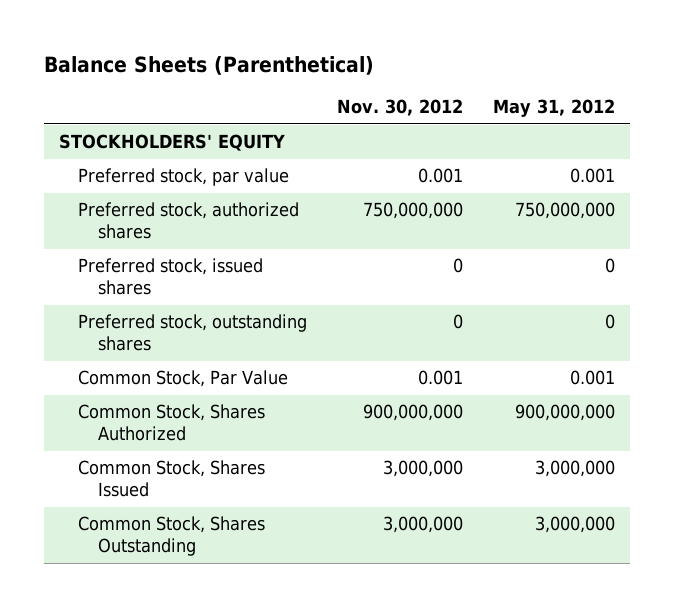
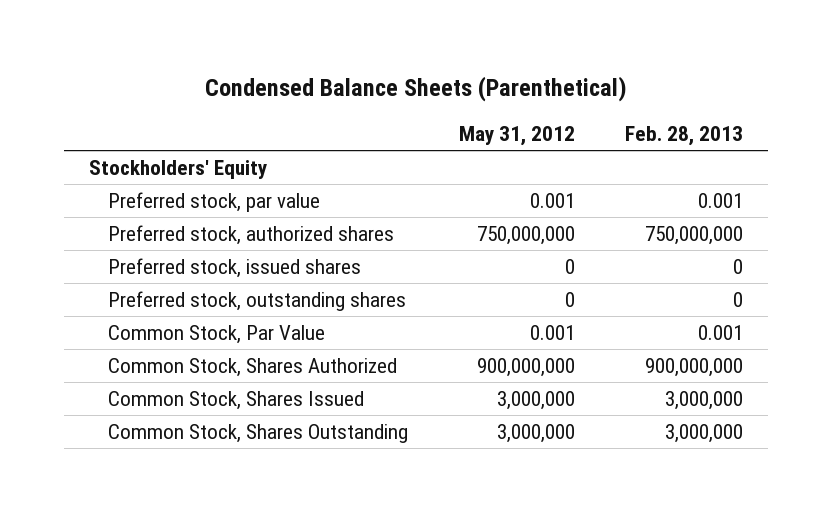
- Balance Sheets (Parenthetical)
+ Condensed Balance Sheets (Parenthetical)
- | Nov. 30, 2012 | May 31, 2012
+ | May 31, 2012 | Feb. 28, 2013
- STOCKHOLDERS' EQUITY
+ Stockholders' Equity

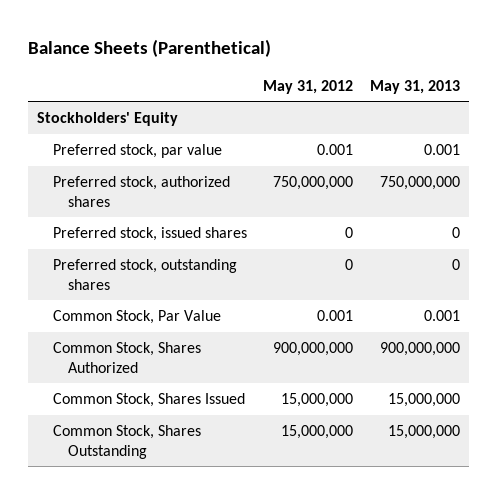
- Condensed Balance Sheets (Parenthetical)
+ Balance Sheets (Parenthetical)
- | May 31, 2012 | Feb. 28, 2013
+ | May 31, 2012 | May 31, 2013
- Common Stock, Shares Issued | 3,000,000 | 3,000,000
- Common Stock, Shares Outstanding | 3,000,000 | 3,000,000
+ Common Stock, Shares Issued | 15,000,000 | 15,000,000
+ Common Stock, Shares Outstanding | 15,000,000 | 15,000,000

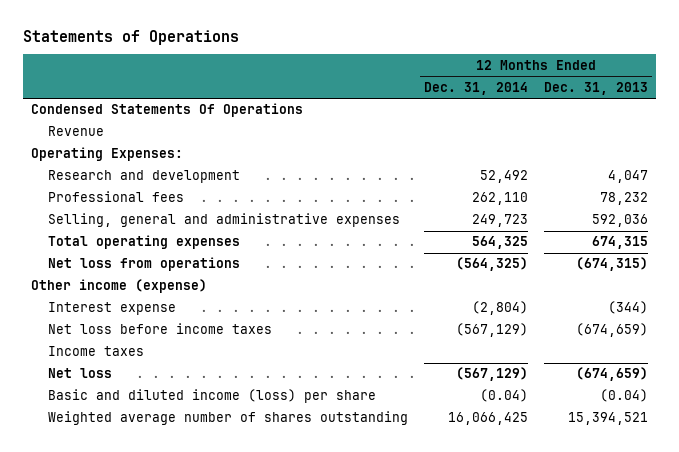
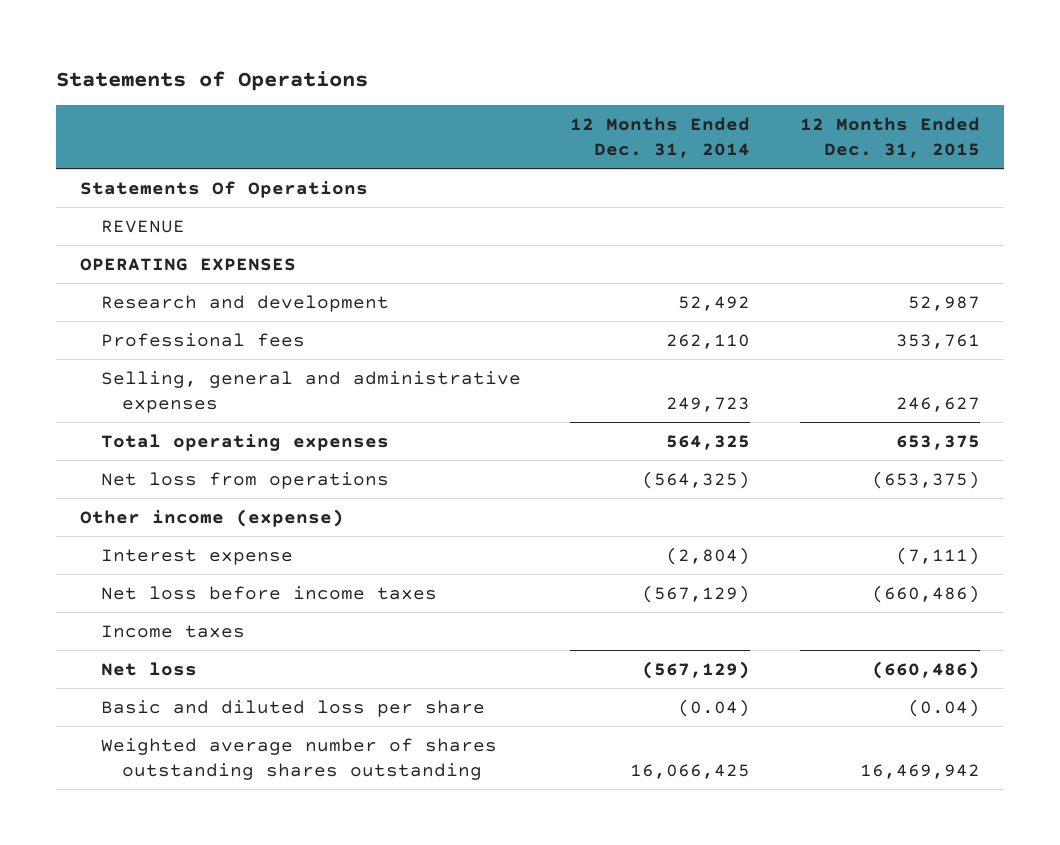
- | 12 Months Ended Dec. 31, 2014 | 12 Months Ended Dec. 31, 2013
+ | 12 Months Ended Dec. 31, 2014 | 12 Months Ended Dec. 31, 2015
- Condensed Statements Of Operations
- Revenue
- Operating Expenses:
+ Statements Of Operations
+ REVENUE
+ OPERATING EXPENSES
- Basic and diluted income (loss) per share | (0.04) | (0.04)
- Weighted average number of shares outstanding | 16,066,425 | 15,394,521
+ Basic and diluted loss per share | (0.04) | (0.04)
+ Weighted average number of shares outstanding shares outstanding | 16,066,425 | 16,469,942

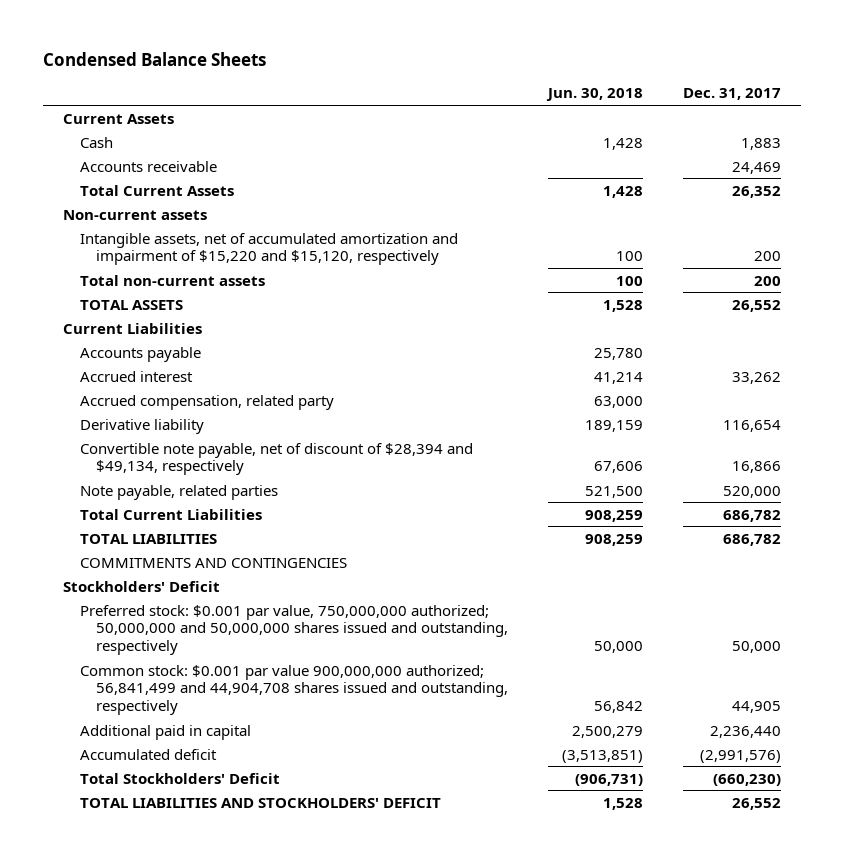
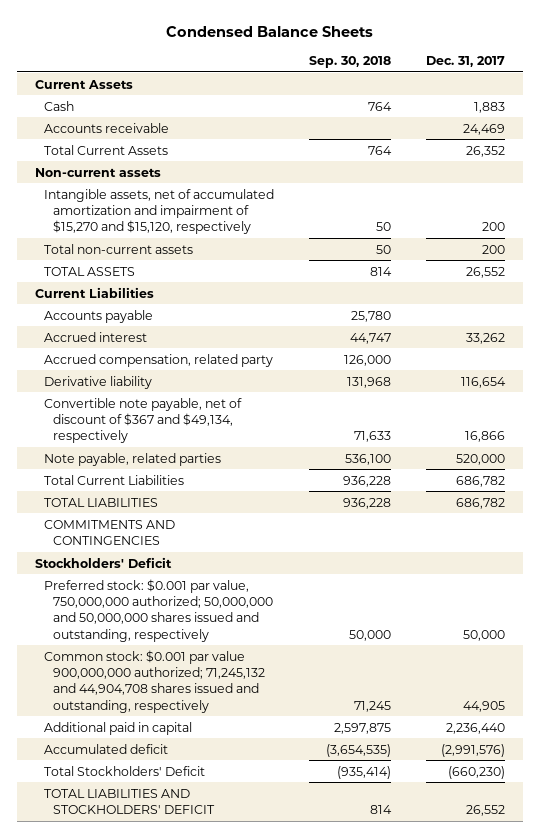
- | Jun. 30, 2018 | Dec. 31, 2017
+ | Sep. 30, 2018 | Dec. 31, 2017
- Intangible assets, net of accumulated amortization and impairment of $15,220 and $15,120, respectively | 100 | 200
+ Intangible assets, net of accumulated amortization and impairment of $15,270 and $15,120, respectively | 50 | 200
- Convertible note payable, net of discount of $28,394 and $49,134, respectively | 67,606 | 16,866
+ Convertible note payable, net of discount of $367 and $49,134, respectively | 71,633 | 16,866
- Common stock: $0.001 par value 900,000,000 authorized; 56,841,499 and 44,904,708 shares issued and outstanding, respectively | 56,842 | 44,905
+ Common stock: $0.001 par value 900,000,000 authorized; 71,245,132 and 44,904,708 shares issued and outstanding, respectively | 71,245 | 44,905

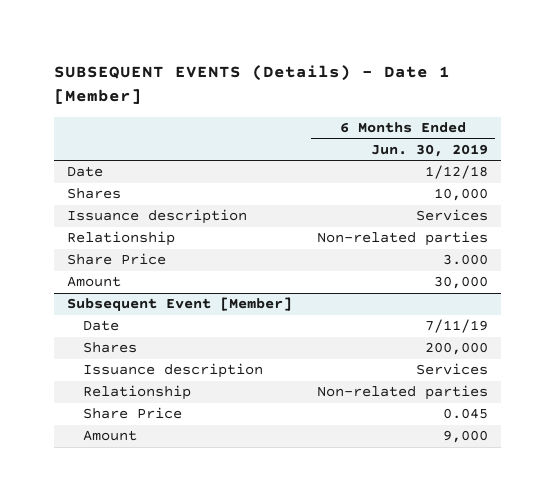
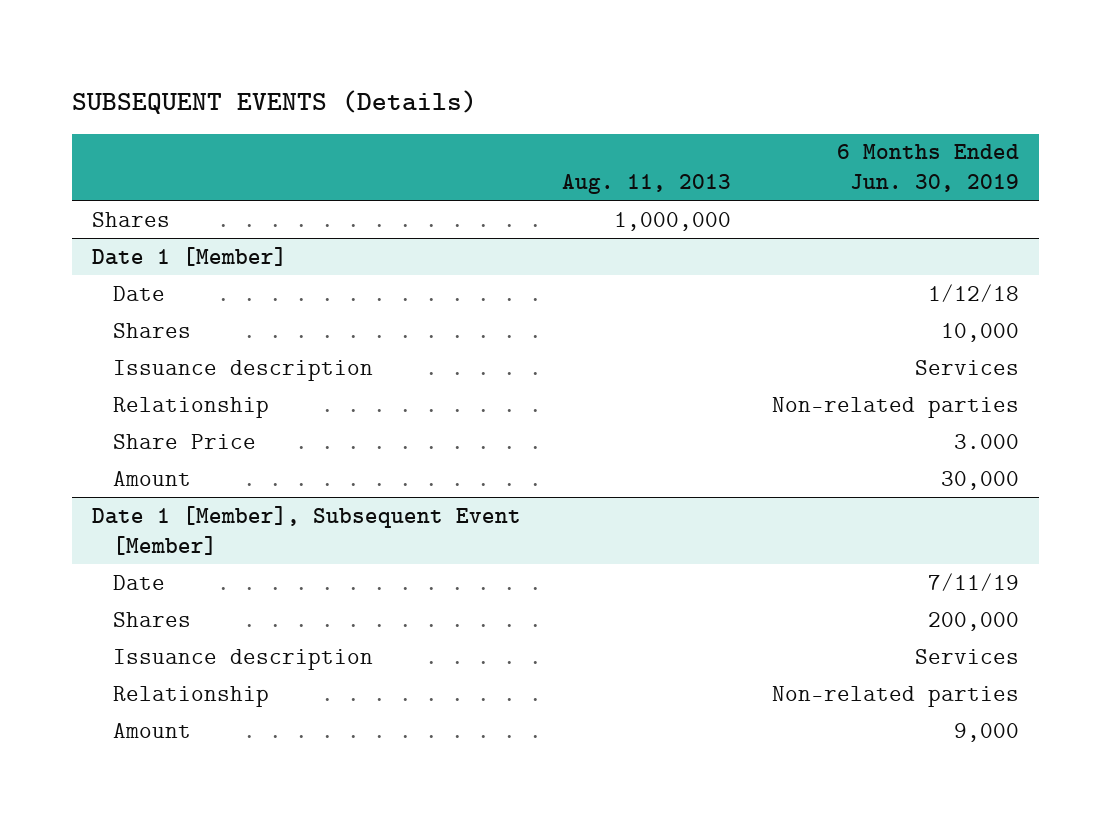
- SUBSEQUENT EVENTS (Details) - Date 1 [Member]
+ SUBSEQUENT EVENTS (Details)
- | 6 Months Ended Jun. 30, 2019
+ | Aug. 11, 2013 | 6 Months Ended Jun. 30, 2019
+ Shares | 1,000,000 |
+ Date 1 [Member]
- Subsequent Event [Member]
+ Date 1 [Member], Subsequent Event [Member]
- Share Price | 0.045

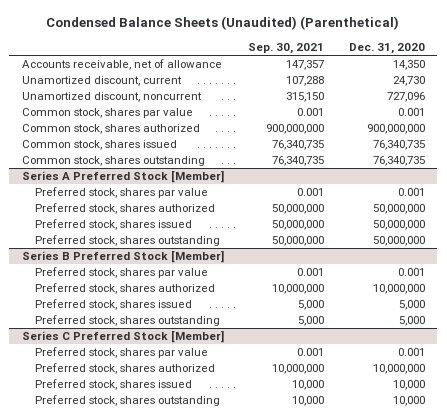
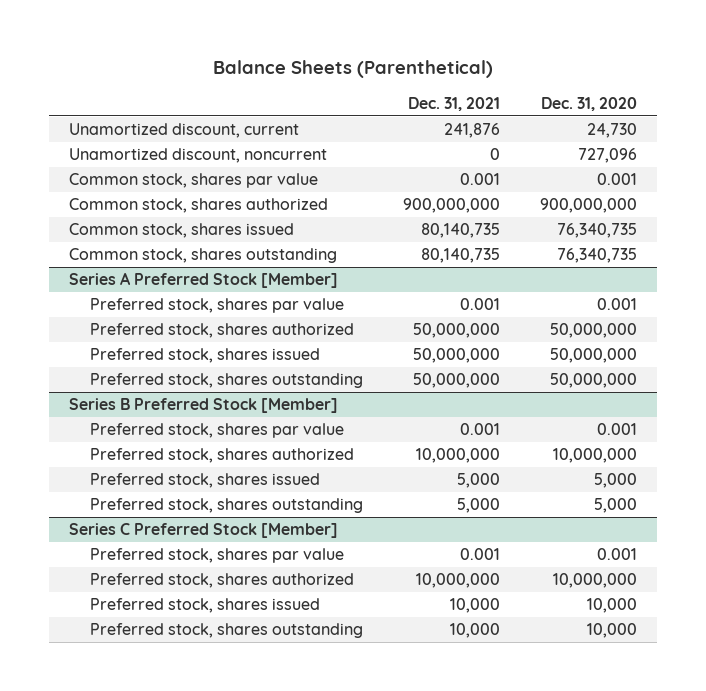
- Condensed Balance Sheets (Unaudited) (Parenthetical)
+ Balance Sheets (Parenthetical)
- | Sep. 30, 2021 | Dec. 31, 2020
+ | Dec. 31, 2021 | Dec. 31, 2020
- Accounts receivable, net of allowance | 147,357 | 14,350

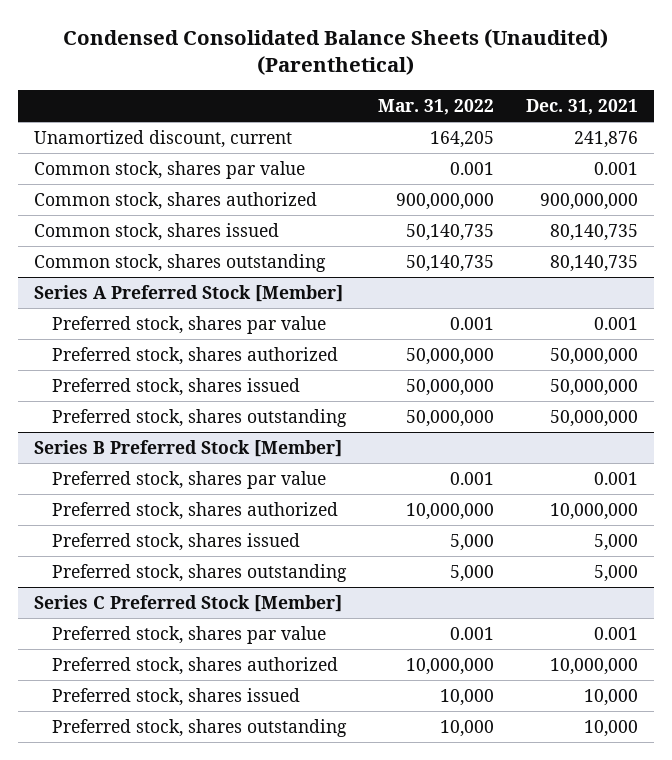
- Balance Sheets (Parenthetical)
+ Condensed Consolidated Balance Sheets (Unaudited) (Parenthetical)
- | Dec. 31, 2021 | Dec. 31, 2020
+ | Mar. 31, 2022 | Dec. 31, 2021
- Unamortized discount, noncurrent | 0 | 727,096

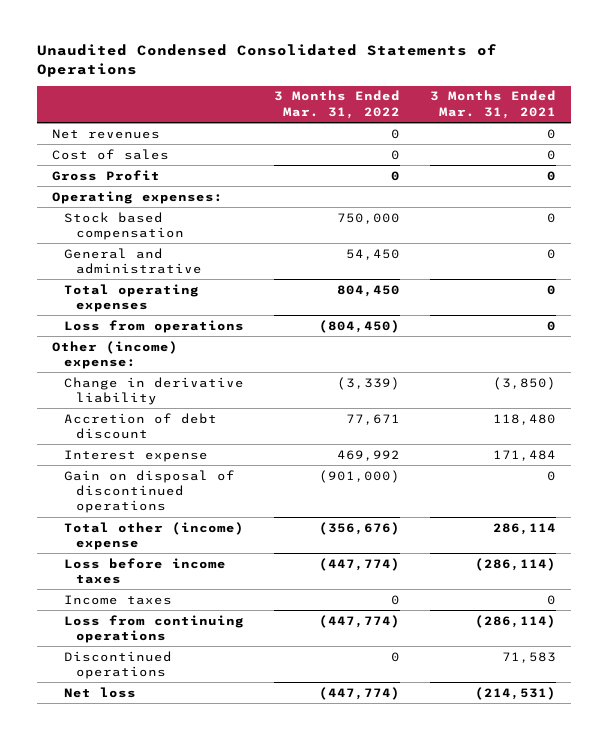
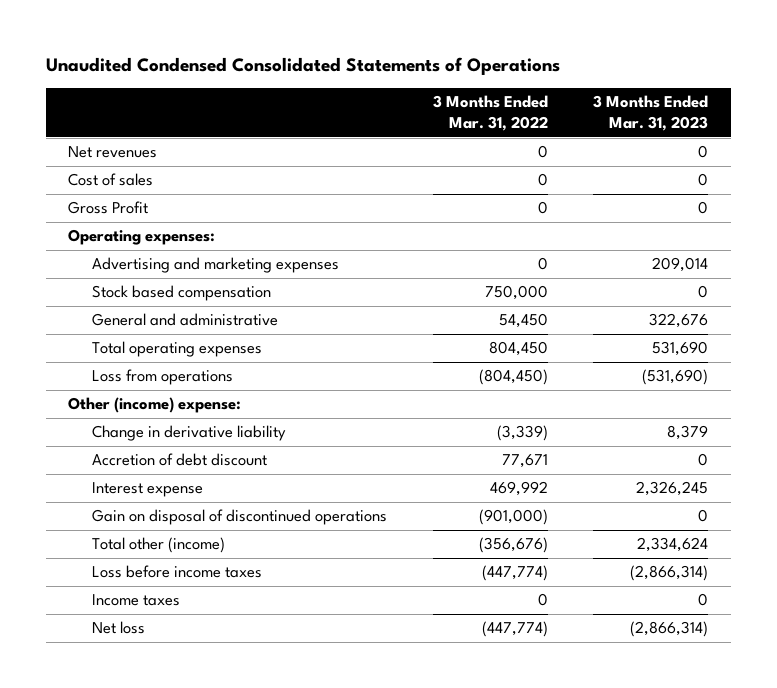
- | 3 Months Ended Mar. 31, 2022 | 3 Months Ended Mar. 31, 2021
+ | 3 Months Ended Mar. 31, 2022 | 3 Months Ended Mar. 31, 2023
+ Advertising and marketing expenses | 0 | 209,014
- Total other (income) expense | (356,676) | 286,114
+ Total other (income) | (356,676) | 2,334,624
- Loss from continuing operations | (447,774) | (286,114)
- Discontinued operations | 0 | 71,583

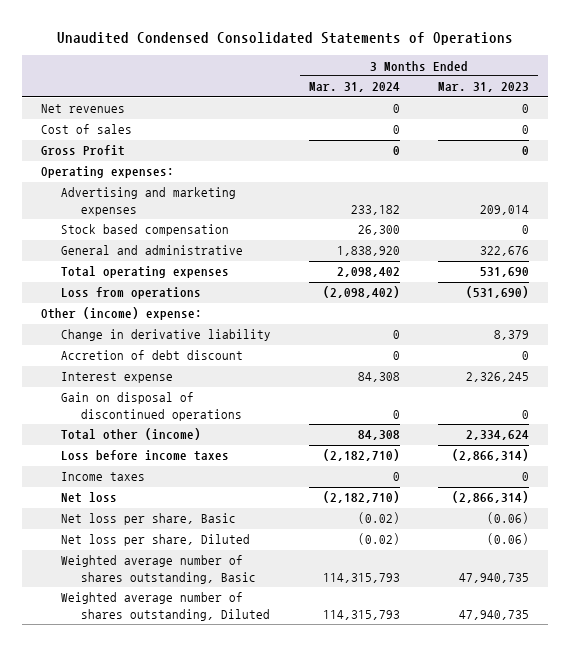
- | 3 Months Ended Mar. 31, 2022 | 3 Months Ended Mar. 31, 2023
+ | 3 Months Ended Mar. 31, 2024 | 3 Months Ended Mar. 31, 2023
+ Net loss per share, Basic | (0.02) | (0.06)
+ Net loss per share, Diluted | (0.02) | (0.06)
+ Weighted average number of shares outstanding, Basic | 114,315,793 | 47,940,735
+ Weighted average number of shares outstanding, Diluted | 114,315,793 | 47,940,735

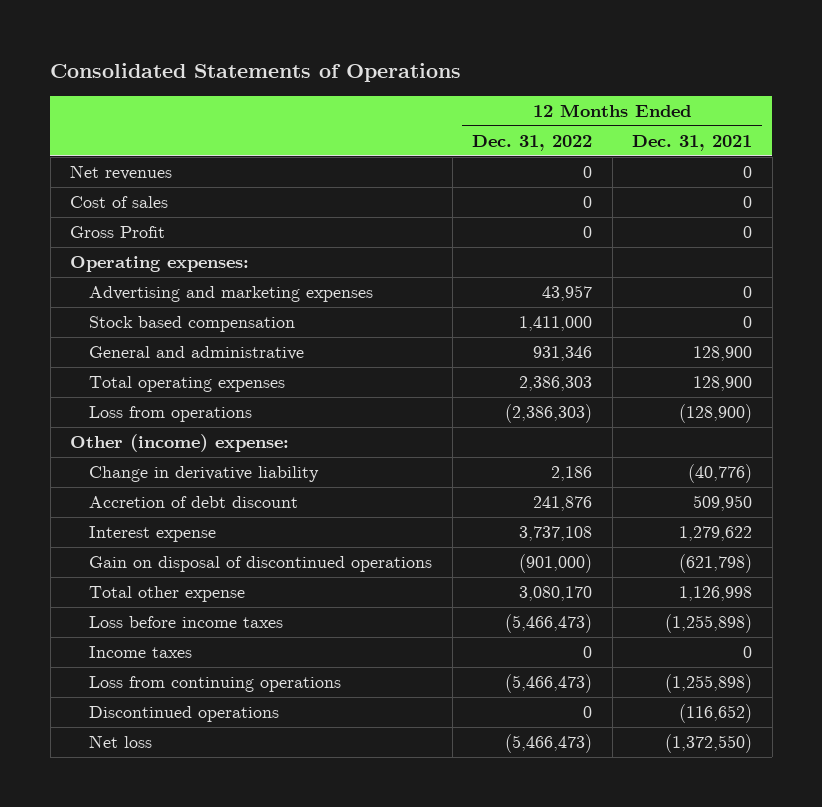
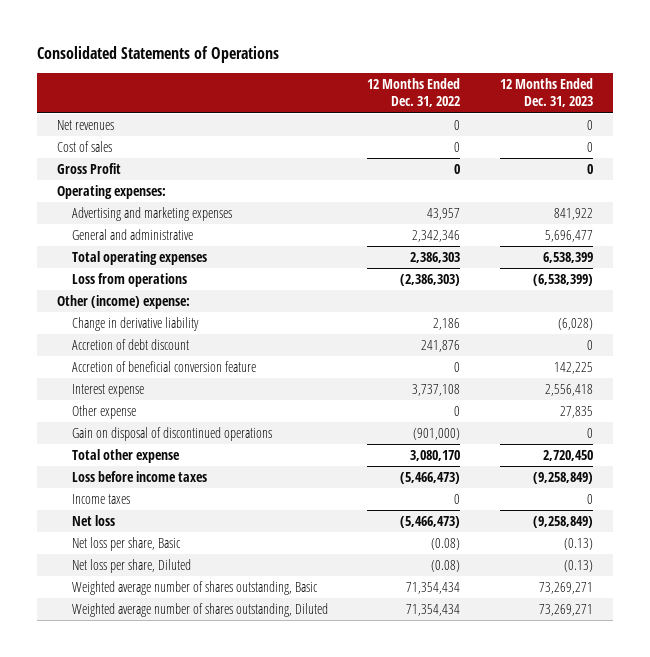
- | 12 Months Ended Dec. 31, 2022 | 12 Months Ended Dec. 31, 2021
+ | 12 Months Ended Dec. 31, 2022 | 12 Months Ended Dec. 31, 2023
- Stock based compensation | 1,411,000 | 0
- General and administrative | 931,346 | 128,900
+ General and administrative | 2,342,346 | 5,696,477
+ Accretion of beneficial conversion feature | 0 | 142,225
+ Other expense | 0 | 27,835
- Loss from continuing operations | (5,466,473) | (1,255,898)
- Discontinued operations | 0 | (116,652)
+ Net loss per share, Basic | (0.08) | (0.13)
+ Net loss per share, Diluted | (0.08) | (0.13)
+ Weighted average number of shares outstanding, Basic | 71,354,434 | 73,269,271
+ Weighted average number of shares outstanding, Diluted | 71,354,434 | 73,269,271

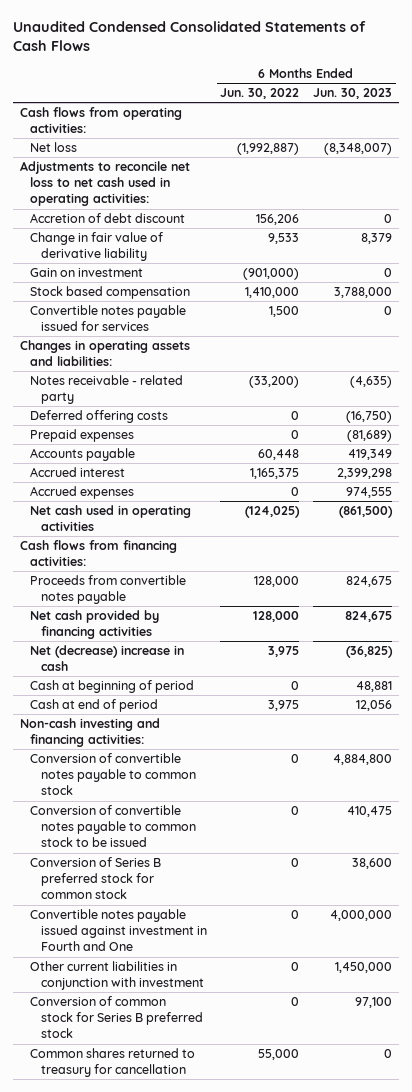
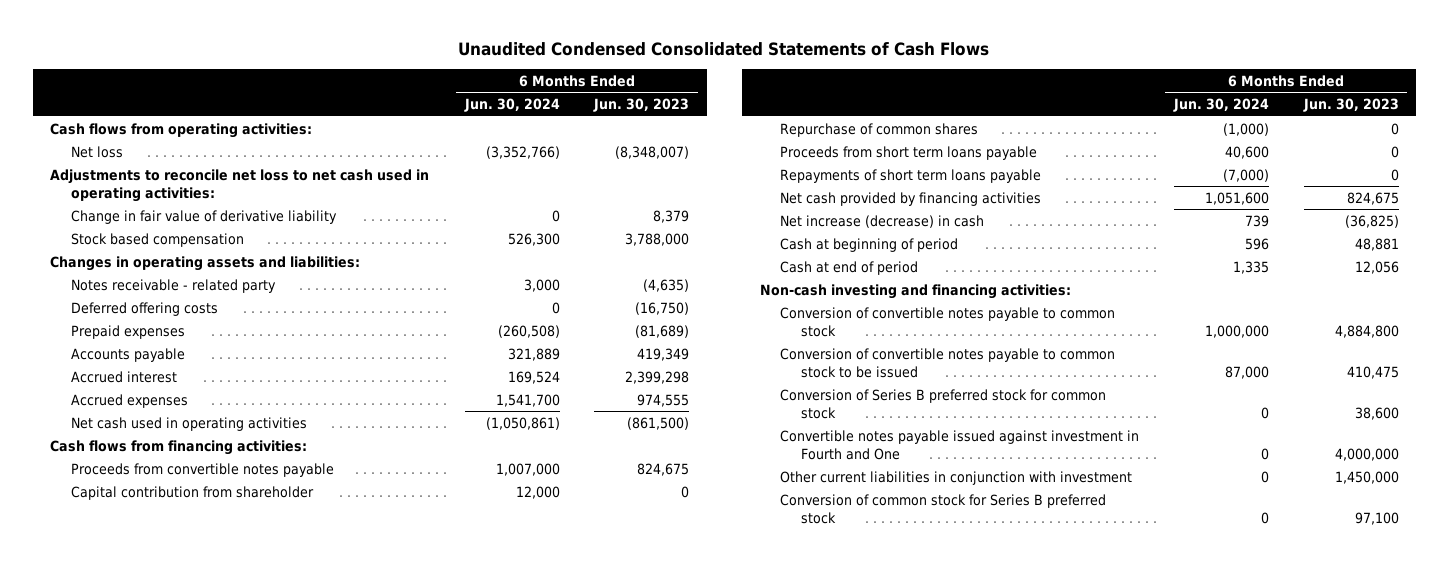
- | 6 Months Ended Jun. 30, 2022 | 6 Months Ended Jun. 30, 2023
+ | 6 Months Ended Jun. 30, 2024 | 6 Months Ended Jun. 30, 2023
- Accretion of debt discount | 156,206 | 0
- Gain on investment | (901,000) | 0
- Convertible notes payable issued for services | 1,500 | 0
+ Capital contribution from shareholder | 12,000 | 0
+ Repurchase of common shares | (1,000) | 0
+ Proceeds from short term loans payable | 40,600 | 0
+ Repayments of short term loans payable | (7,000) | 0
- Net (decrease) increase in cash | 3,975 | (36,825)
+ Net increase (decrease) in cash | 739 | (36,825)
- Common shares returned to treasury for cancellation | 55,000 | 0

